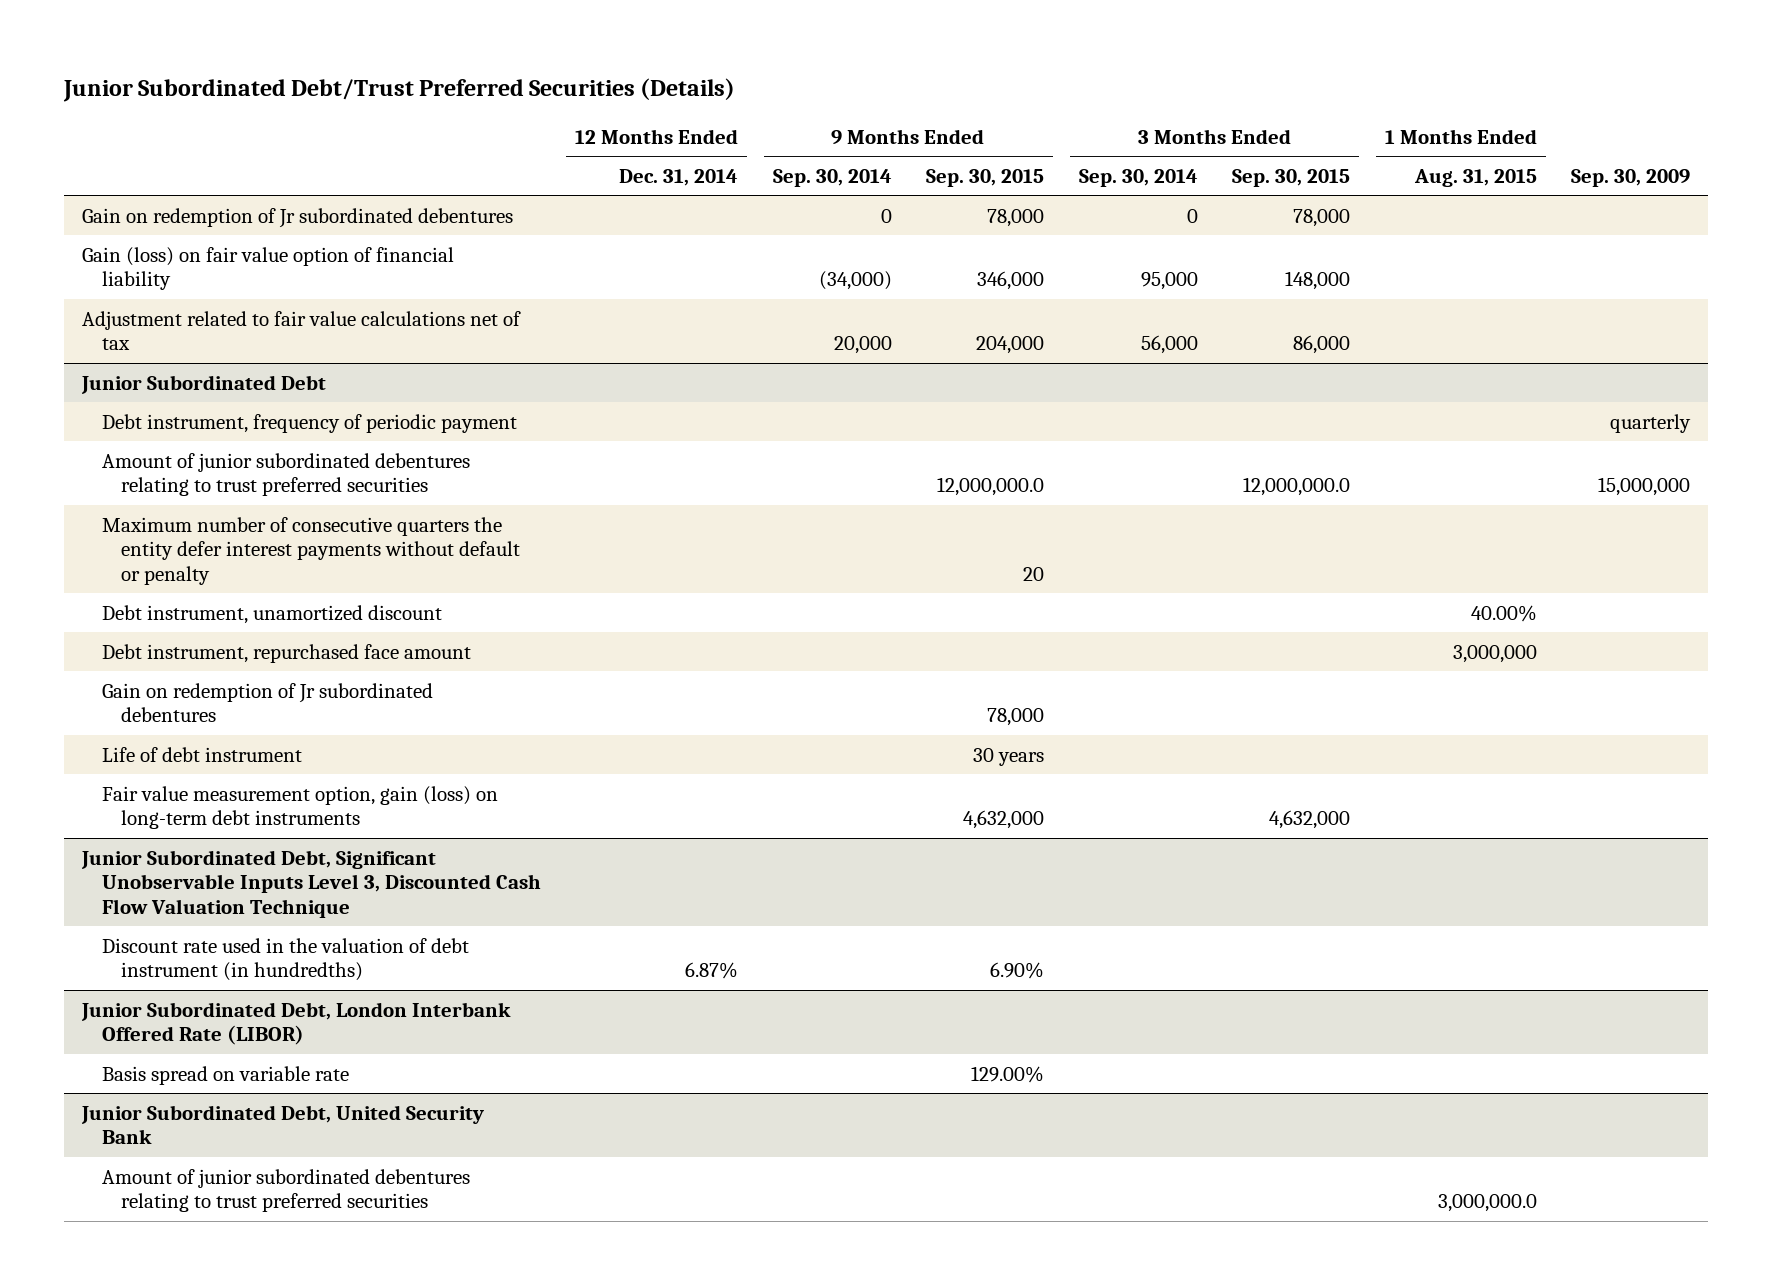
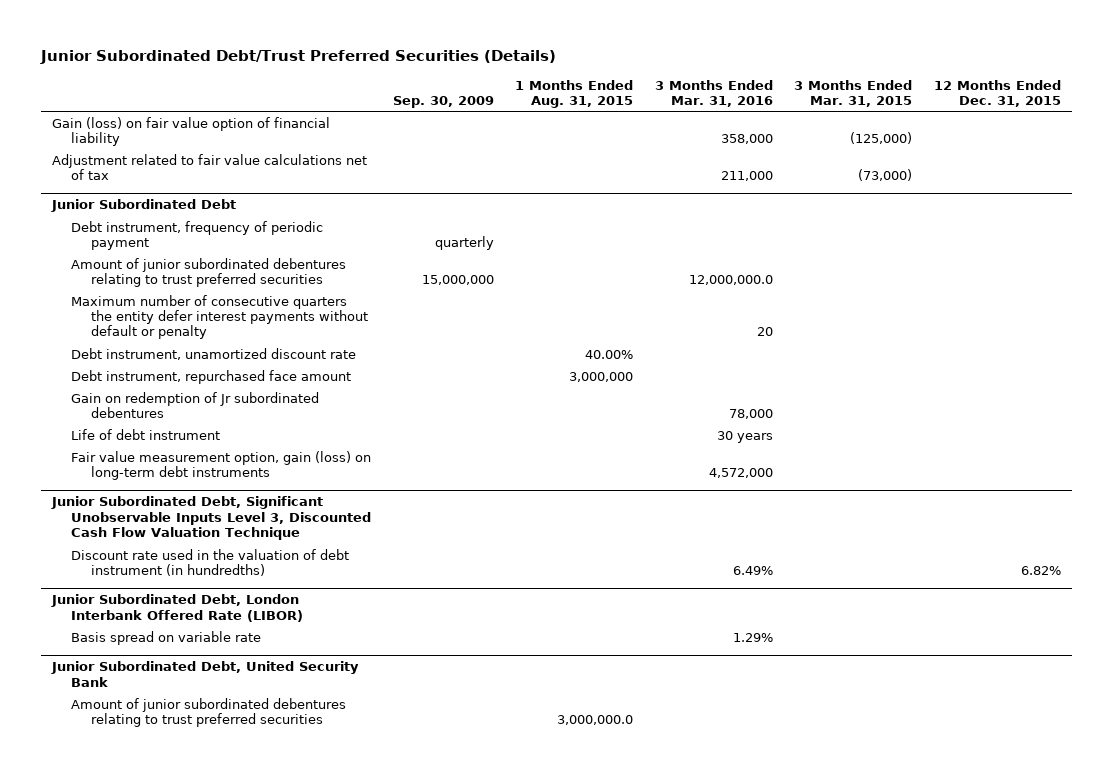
- | 12 Months Ended Dec. 31, 2014 | 9 Months Ended Sep. 30, 2014 | 9 Months Ended Sep. 30, 2015 | 3 Months Ended Sep. 30, 2014 | 3 Months Ended Sep. 30, 2015 | 1 Months Ended Aug. 31, 2015 | Sep. 30, 2009
+ | Sep. 30, 2009 | 1 Months Ended Aug. 31, 2015 | 3 Months Ended Mar. 31, 2016 | 3 Months Ended Mar. 31, 2015 | 12 Months Ended Dec. 31, 2015
- Gain on redemption of Jr subordinated debentures | | 0 | 78,000 | 0 | 78,000 | |
@ Junior Subordinated Debt
- Debt instrument, unamortized discount | | | | | | 40.00% |
+ Debt instrument, unamortized discount rate | | 40.00% | | |

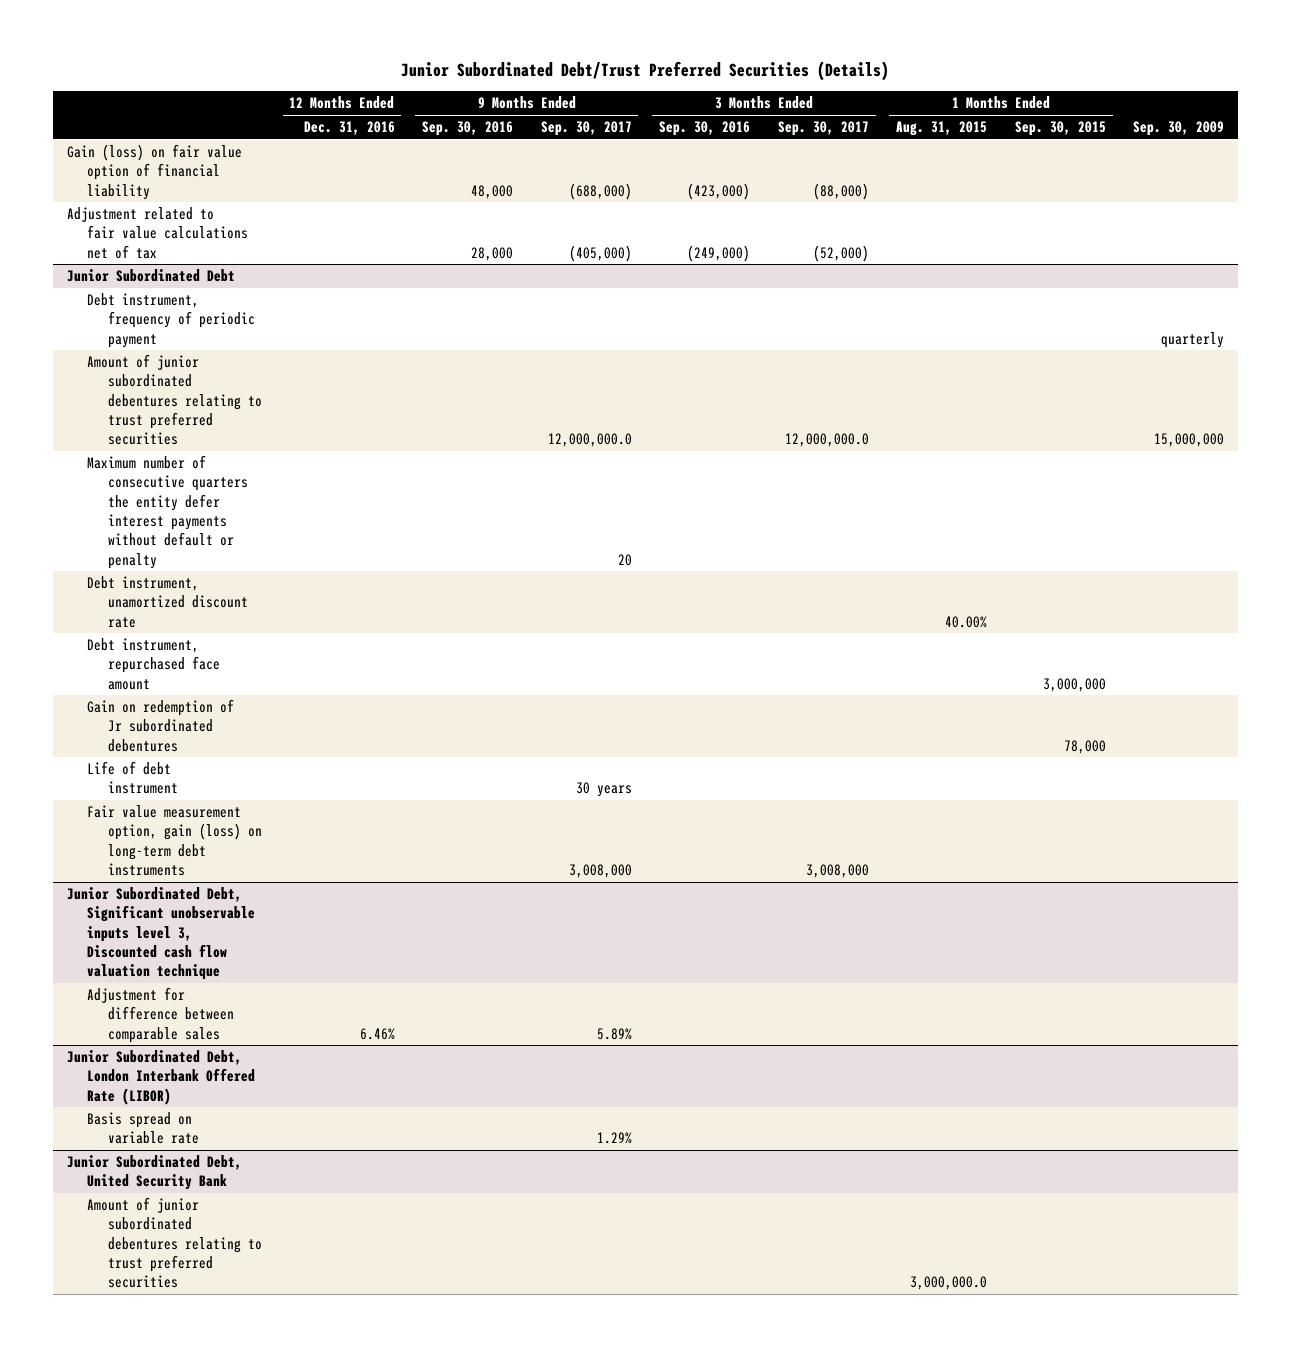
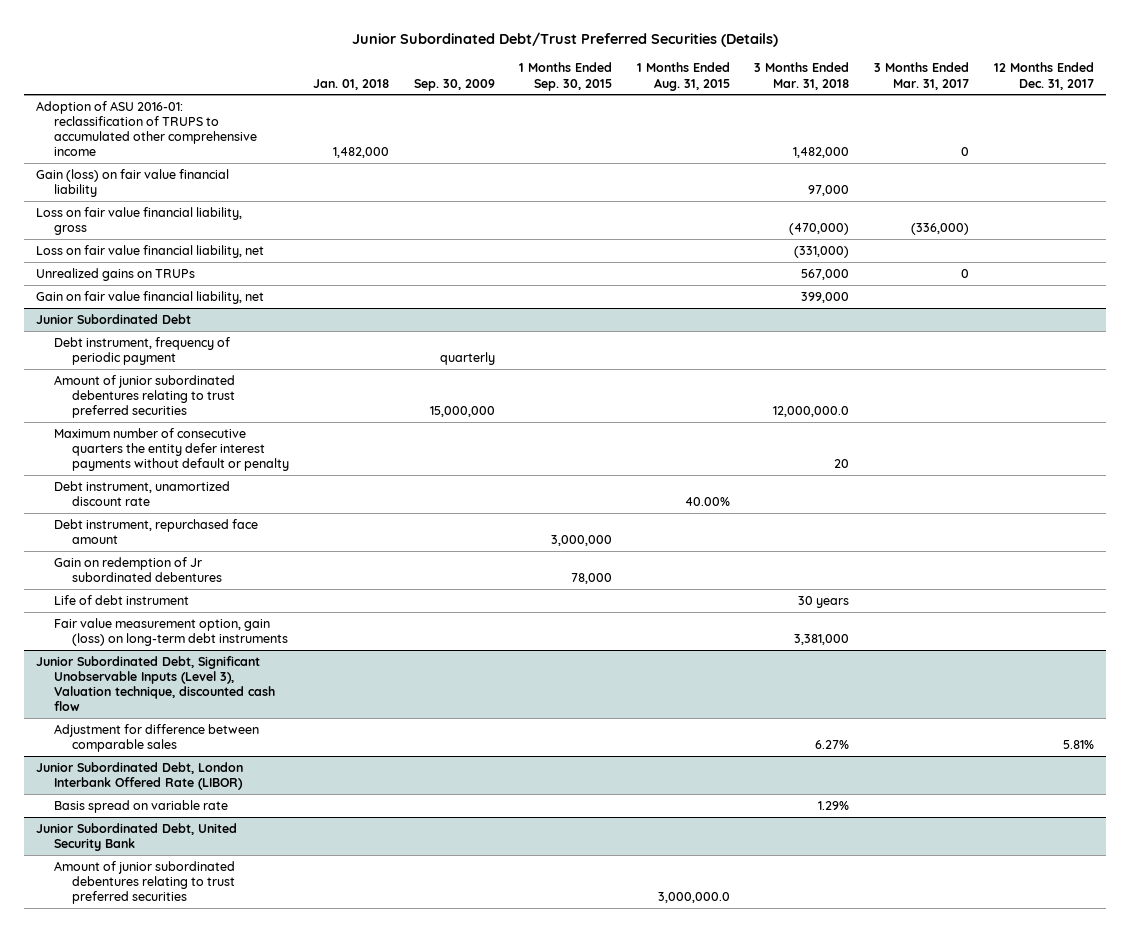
- | 12 Months Ended Dec. 31, 2016 | 9 Months Ended Sep. 30, 2016 | 9 Months Ended Sep. 30, 2017 | 3 Months Ended Sep. 30, 2016 | 3 Months Ended Sep. 30, 2017 | 1 Months Ended Aug. 31, 2015 | 1 Months Ended Sep. 30, 2015 | Sep. 30, 2009
+ | Jan. 01, 2018 | Sep. 30, 2009 | 1 Months Ended Sep. 30, 2015 | 1 Months Ended Aug. 31, 2015 | 3 Months Ended Mar. 31, 2018 | 3 Months Ended Mar. 31, 2017 | 12 Months Ended Dec. 31, 2017
- Gain (loss) on fair value option of financial liability | | 48,000 | (688,000) | (423,000) | (88,000) | | |
- Adjustment related to fair value calculations net of tax | | 28,000 | (405,000) | (249,000) | (52,000) | | |
+ Adoption of ASU 2016-01: reclassification of TRUPS to accumulated other comprehensive income | 1,482,000 | | | | 1,482,000 | 0 |
+ Gain (loss) on fair value financial liability | | | | | 97,000 | |
+ Loss on fair value financial liability, gross | | | | | (470,000) | (336,000) |
+ Loss on fair value financial liability, net | | | | | (331,000) | |
+ Unrealized gains on TRUPs | | | | | 567,000 | 0 |
+ Gain on fair value financial liability, net | | | | | 399,000 | |
- Junior Subordinated Debt, Significant unobservable inputs level 3, Discounted cash flow valuation technique
+ Junior Subordinated Debt, Significant Unobservable Inputs (Level 3), Valuation technique, discounted cash flow

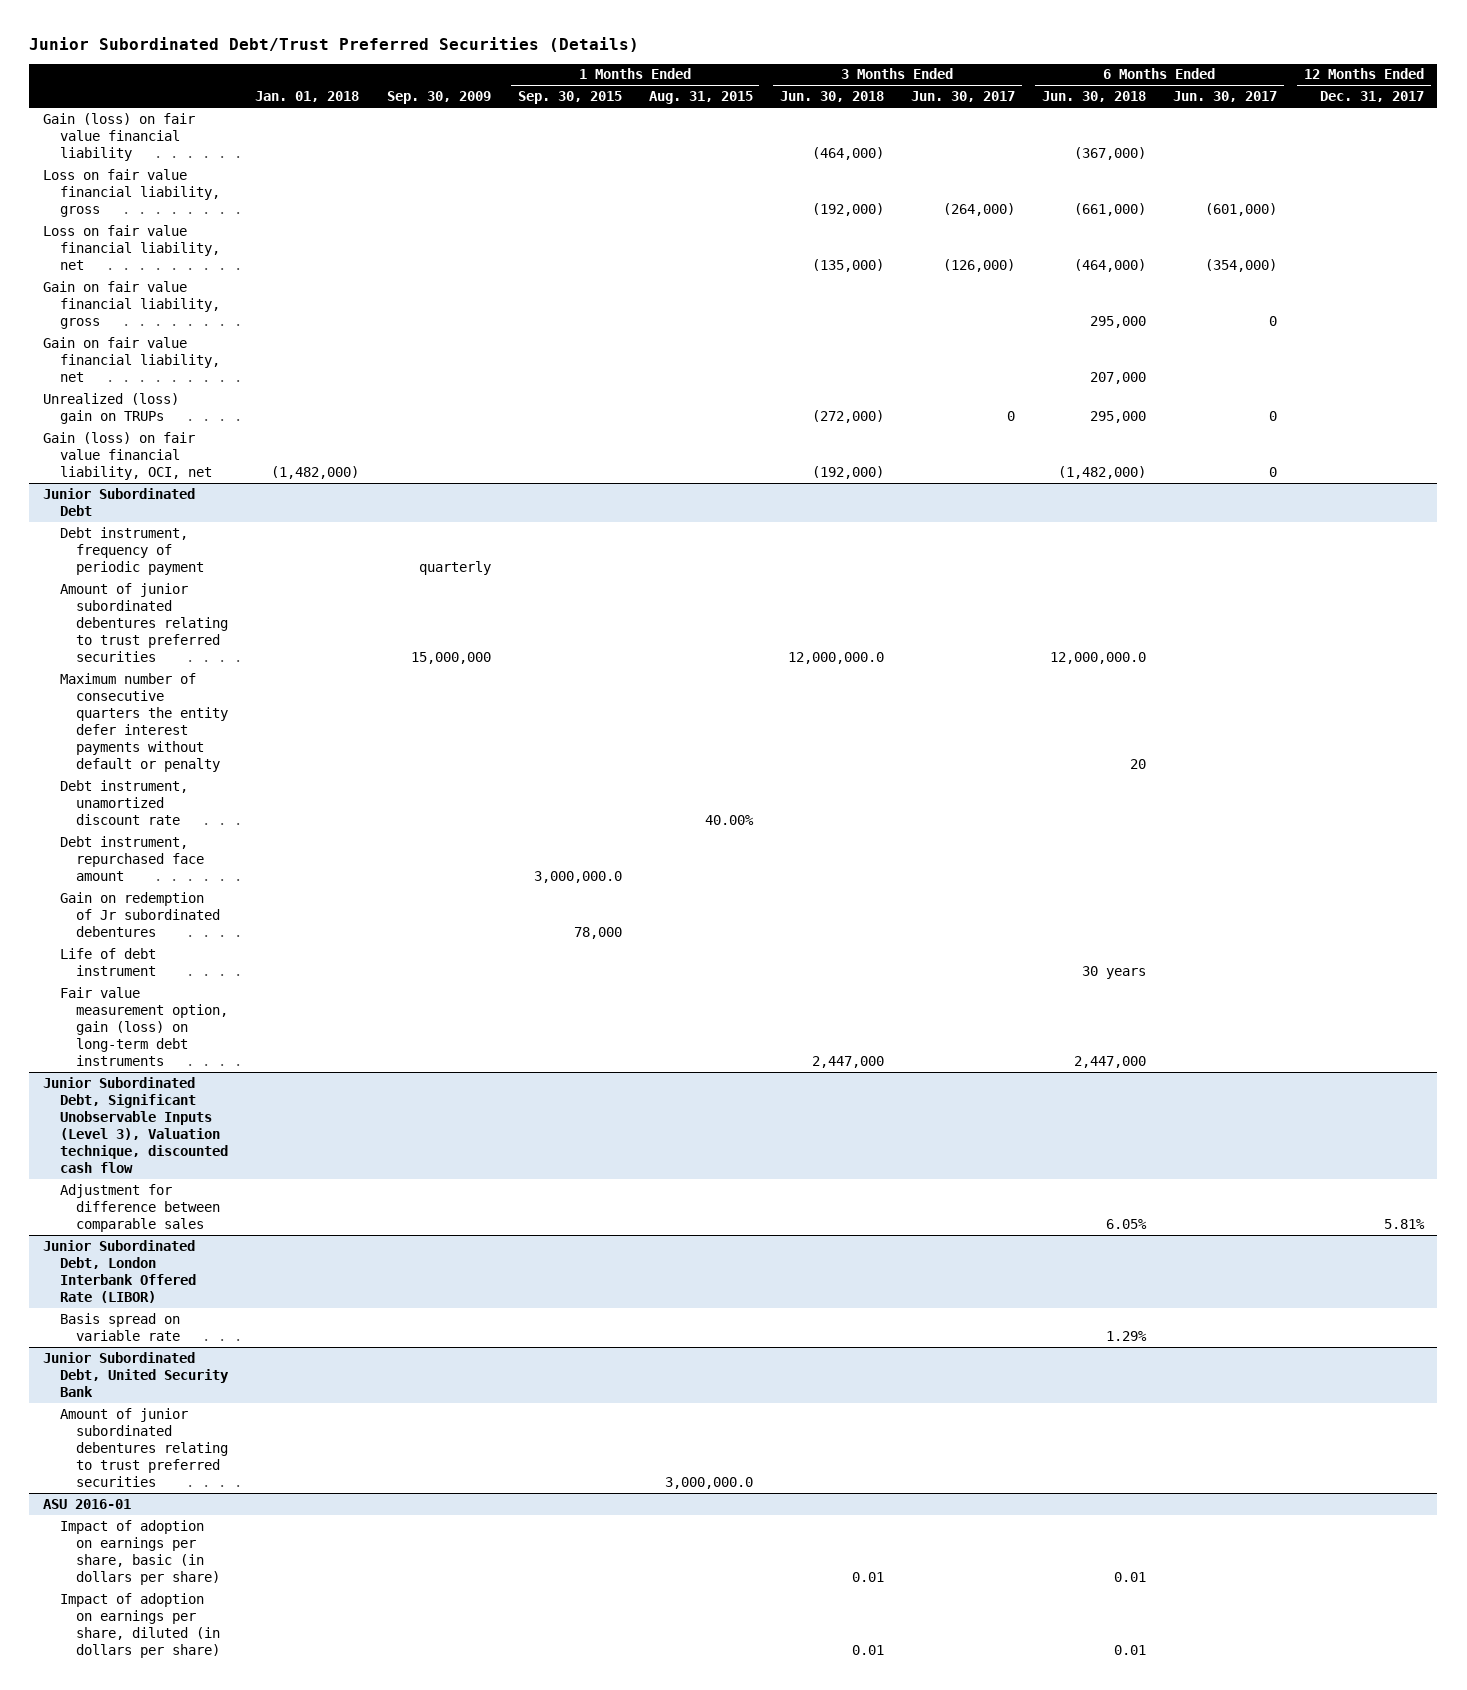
- | Jan. 01, 2018 | Sep. 30, 2009 | 1 Months Ended Sep. 30, 2015 | 1 Months Ended Aug. 31, 2015 | 3 Months Ended Mar. 31, 2018 | 3 Months Ended Mar. 31, 2017 | 12 Months Ended Dec. 31, 2017
+ | Jan. 01, 2018 | Sep. 30, 2009 | 1 Months Ended Sep. 30, 2015 | 1 Months Ended Aug. 31, 2015 | 3 Months Ended Jun. 30, 2018 | 3 Months Ended Jun. 30, 2017 | 6 Months Ended Jun. 30, 2018 | 6 Months Ended Jun. 30, 2017 | 12 Months Ended Dec. 31, 2017
- Adoption of ASU 2016-01: reclassification of TRUPS to accumulated other comprehensive income | 1,482,000 | | | | 1,482,000 | 0 |
- Unrealized gains on TRUPs | | | | | 567,000 | 0 |
+ Gain on fair value financial liability, gross | | | | | | | 295,000 | 0 |
+ Unrealized (loss) gain on TRUPs | | | | | (272,000) | 0 | 295,000 | 0 |
+ Gain (loss) on fair value financial liability, OCI, net | (1,482,000) | | | | (192,000) | | (1,482,000) | 0 |
@ Junior Subordinated Debt
- Debt instrument, repurchased face amount | | | 3,000,000 | | | |
+ Debt instrument, repurchased face amount | | | 3,000,000.0 | | | | | |
+ ASU 2016-01
+ Impact of adoption on earnings per share, basic (in dollars per share) | | | | | 0.01 | | 0.01 | |
+ Impact of adoption on earnings per share, diluted (in dollars per share) | | | | | 0.01 | | 0.01 | |

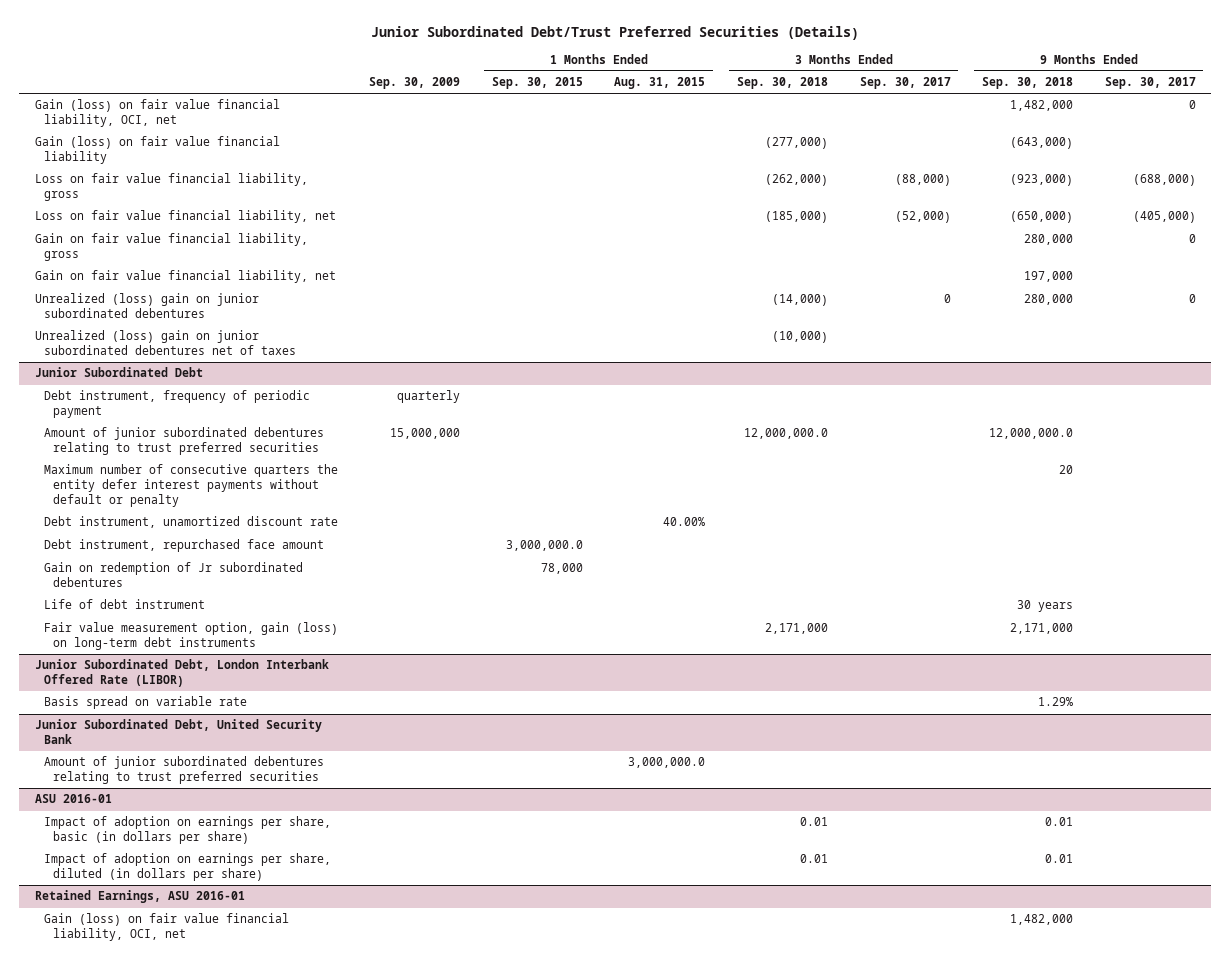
- | Jan. 01, 2018 | Sep. 30, 2009 | 1 Months Ended Sep. 30, 2015 | 1 Months Ended Aug. 31, 2015 | 3 Months Ended Jun. 30, 2018 | 3 Months Ended Jun. 30, 2017 | 6 Months Ended Jun. 30, 2018 | 6 Months Ended Jun. 30, 2017 | 12 Months Ended Dec. 31, 2017
+ | Sep. 30, 2009 | 1 Months Ended Sep. 30, 2015 | 1 Months Ended Aug. 31, 2015 | 3 Months Ended Sep. 30, 2018 | 3 Months Ended Sep. 30, 2017 | 9 Months Ended Sep. 30, 2018 | 9 Months Ended Sep. 30, 2017
moved up: Gain (loss) on fair value financial liability, OCI, net | | | | | | 1,482,000 | 0
- Unrealized (loss) gain on TRUPs | | | | | (272,000) | 0 | 295,000 | 0 |
+ Unrealized (loss) gain on junior subordinated debentures | | | | (14,000) | 0 | 280,000 | 0
+ Unrealized (loss) gain on junior subordinated debentures net of taxes | | | | (10,000) | | |
- Junior Subordinated Debt, Significant Unobservable Inputs (Level 3), Valuation technique, discounted cash flow
- Adjustment for difference between comparable sales | | | | | | | 6.05% | | 5.81%
+ Retained Earnings, ASU 2016-01
+ Gain (loss) on fair value financial liability, OCI, net | | | | | | 1,482,000 |

